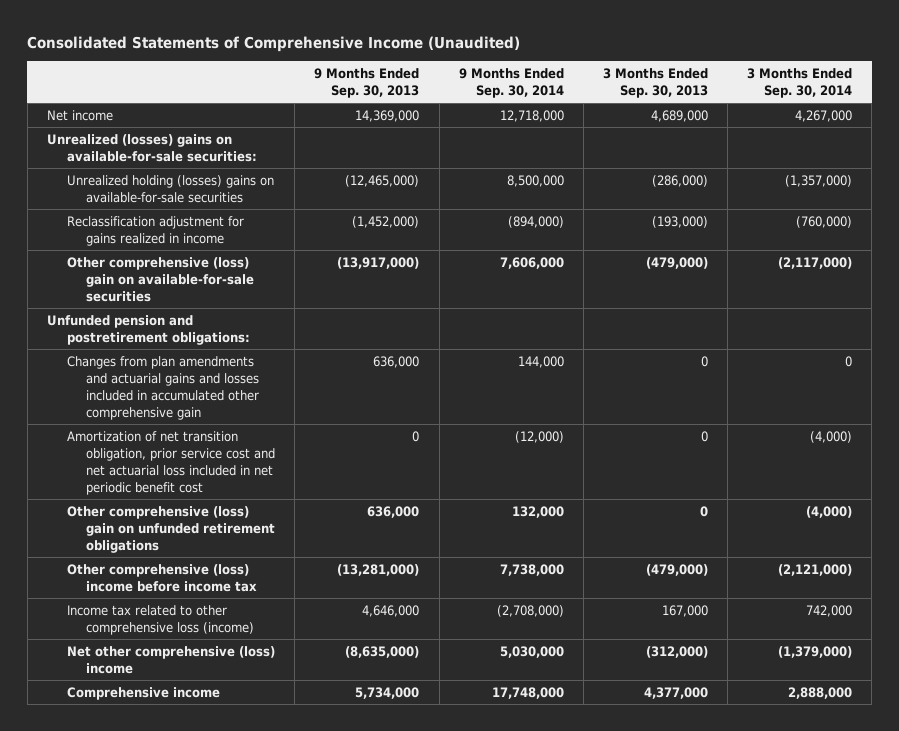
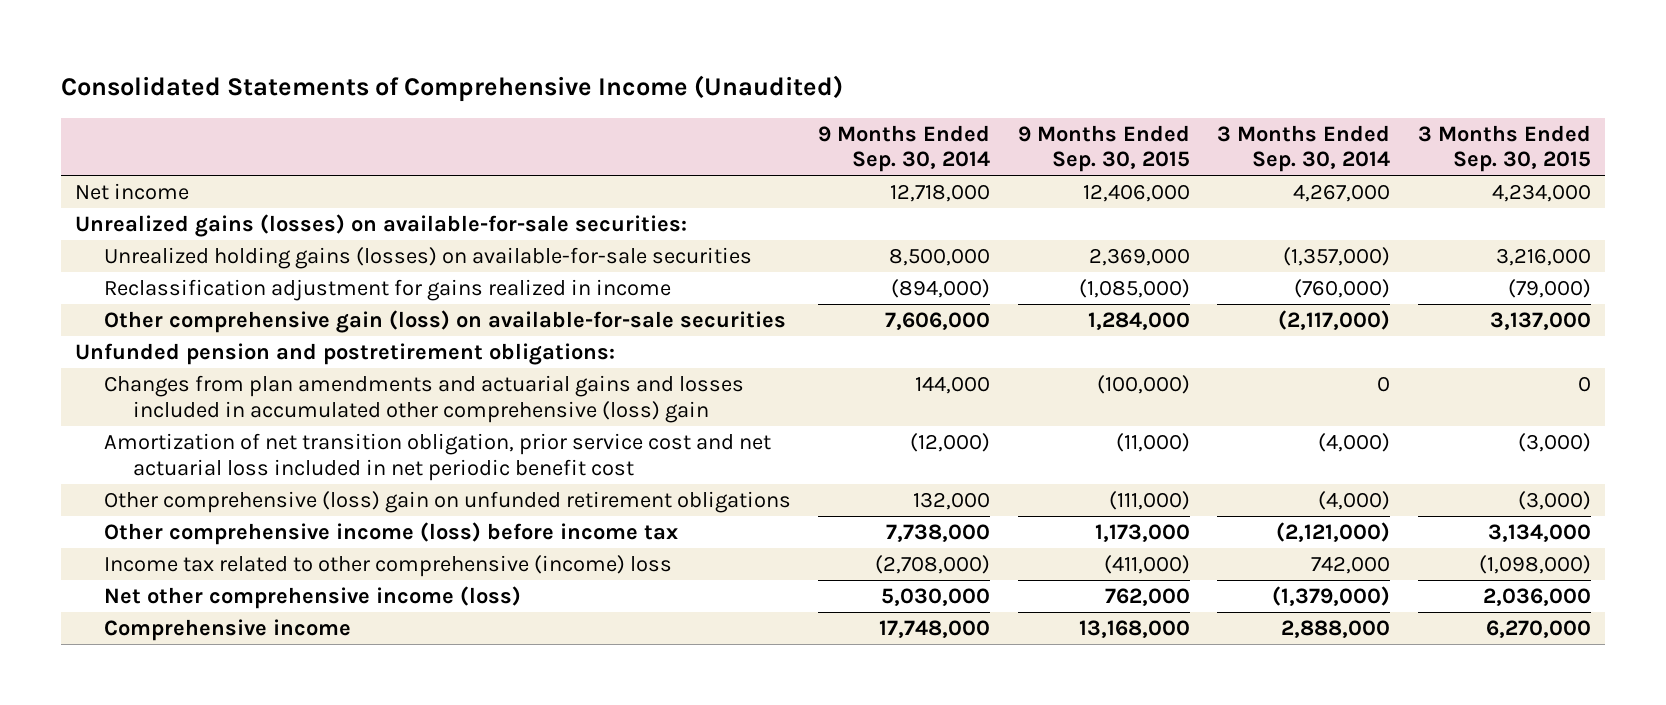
- | 9 Months Ended Sep. 30, 2013 | 9 Months Ended Sep. 30, 2014 | 3 Months Ended Sep. 30, 2013 | 3 Months Ended Sep. 30, 2014
+ | 9 Months Ended Sep. 30, 2014 | 9 Months Ended Sep. 30, 2015 | 3 Months Ended Sep. 30, 2014 | 3 Months Ended Sep. 30, 2015
- Unrealized (losses) gains on available-for-sale securities:
- Unrealized holding (losses) gains on available-for-sale securities | (12,465,000) | 8,500,000 | (286,000) | (1,357,000)
+ Unrealized gains (losses) on available-for-sale securities:
+ Unrealized holding gains (losses) on available-for-sale securities | 8,500,000 | 2,369,000 | (1,357,000) | 3,216,000
- Other comprehensive (loss) gain on available-for-sale securities | (13,917,000) | 7,606,000 | (479,000) | (2,117,000)
+ Other comprehensive gain (loss) on available-for-sale securities | 7,606,000 | 1,284,000 | (2,117,000) | 3,137,000
- Changes from plan amendments and actuarial gains and losses included in accumulated other comprehensive gain | 636,000 | 144,000 | 0 | 0
+ Changes from plan amendments and actuarial gains and losses included in accumulated other comprehensive (loss) gain | 144,000 | (100,000) | 0 | 0
- Other comprehensive (loss) income before income tax | (13,281,000) | 7,738,000 | (479,000) | (2,121,000)
- Income tax related to other comprehensive loss (income) | 4,646,000 | (2,708,000) | 167,000 | 742,000
- Net other comprehensive (loss) income | (8,635,000) | 5,030,000 | (312,000) | (1,379,000)
+ Other comprehensive income (loss) before income tax | 7,738,000 | 1,173,000 | (2,121,000) | 3,134,000
+ Income tax related to other comprehensive (income) loss | (2,708,000) | (411,000) | 742,000 | (1,098,000)
+ Net other comprehensive income (loss) | 5,030,000 | 762,000 | (1,379,000) | 2,036,000

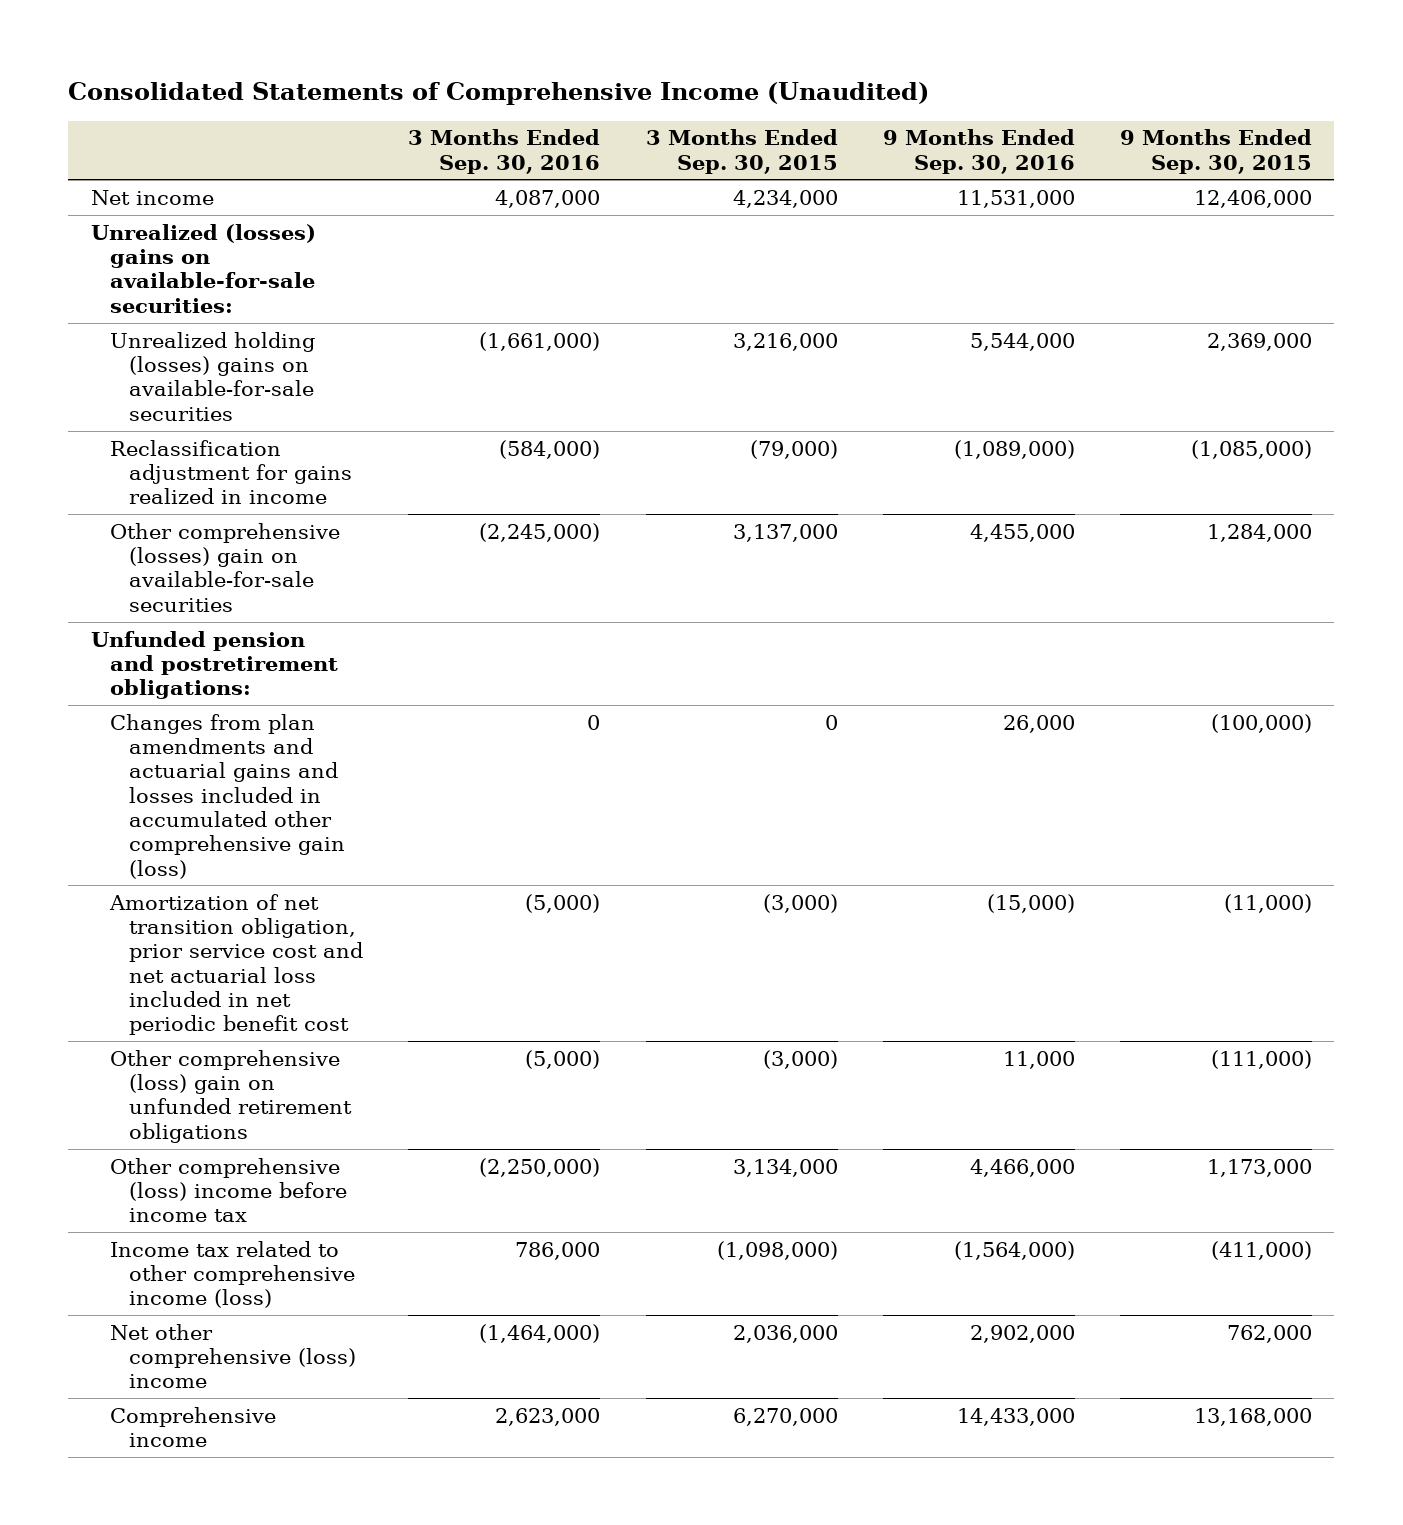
- | 9 Months Ended Sep. 30, 2014 | 9 Months Ended Sep. 30, 2015 | 3 Months Ended Sep. 30, 2014 | 3 Months Ended Sep. 30, 2015
+ | 3 Months Ended Sep. 30, 2016 | 3 Months Ended Sep. 30, 2015 | 9 Months Ended Sep. 30, 2016 | 9 Months Ended Sep. 30, 2015
- Unrealized gains (losses) on available-for-sale securities:
- Unrealized holding gains (losses) on available-for-sale securities | 8,500,000 | 2,369,000 | (1,357,000) | 3,216,000
+ Unrealized (losses) gains on available-for-sale securities:
+ Unrealized holding (losses) gains on available-for-sale securities | (1,661,000) | 3,216,000 | 5,544,000 | 2,369,000
- Other comprehensive gain (loss) on available-for-sale securities | 7,606,000 | 1,284,000 | (2,117,000) | 3,137,000
+ Other comprehensive (losses) gain on available-for-sale securities | (2,245,000) | 3,137,000 | 4,455,000 | 1,284,000
- Changes from plan amendments and actuarial gains and losses included in accumulated other comprehensive (loss) gain | 144,000 | (100,000) | 0 | 0
+ Changes from plan amendments and actuarial gains and losses included in accumulated other comprehensive gain (loss) | 0 | 0 | 26,000 | (100,000)
- Other comprehensive income (loss) before income tax | 7,738,000 | 1,173,000 | (2,121,000) | 3,134,000
- Income tax related to other comprehensive (income) loss | (2,708,000) | (411,000) | 742,000 | (1,098,000)
- Net other comprehensive income (loss) | 5,030,000 | 762,000 | (1,379,000) | 2,036,000
+ Other comprehensive (loss) income before income tax | (2,250,000) | 3,134,000 | 4,466,000 | 1,173,000
+ Income tax related to other comprehensive income (loss) | 786,000 | (1,098,000) | (1,564,000) | (411,000)
+ Net other comprehensive (loss) income | (1,464,000) | 2,036,000 | 2,902,000 | 762,000

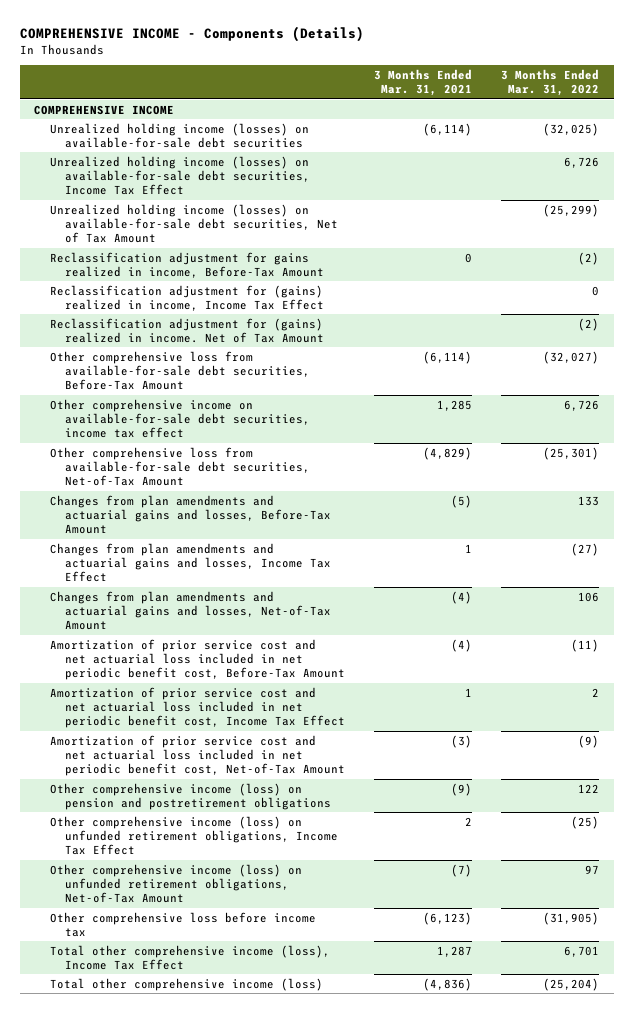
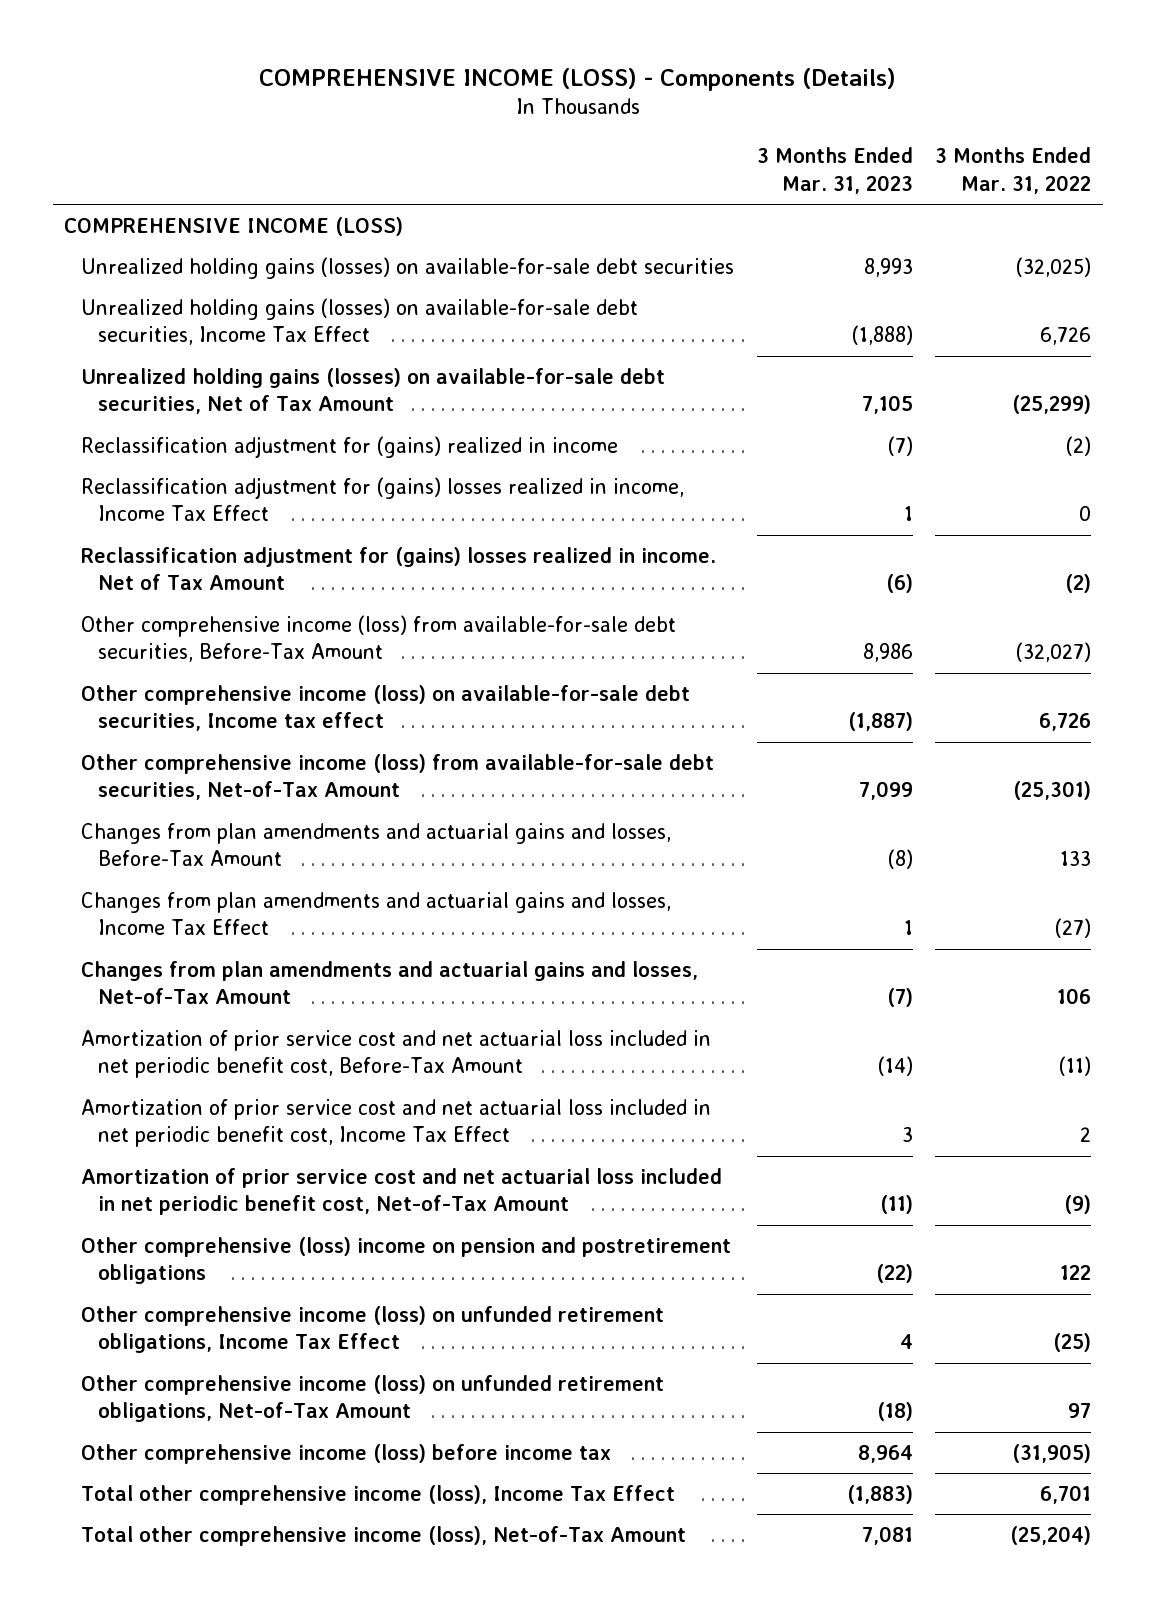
- COMPREHENSIVE INCOME - Components (Details)
+ COMPREHENSIVE INCOME (LOSS) - Components (Details)
- | 3 Months Ended Mar. 31, 2021 | 3 Months Ended Mar. 31, 2022
+ | 3 Months Ended Mar. 31, 2023 | 3 Months Ended Mar. 31, 2022
- COMPREHENSIVE INCOME
- Unrealized holding income (losses) on available-for-sale debt securities | (6,114) | (32,025)
- Unrealized holding income (losses) on available-for-sale debt securities, Income Tax Effect | | 6,726
- Unrealized holding income (losses) on available-for-sale debt securities, Net of Tax Amount | | (25,299)
- Reclassification adjustment for gains realized in income, Before-Tax Amount | 0 | (2)
- Reclassification adjustment for (gains) realized in income, Income Tax Effect | | 0
- Reclassification adjustment for (gains) realized in income. Net of Tax Amount | | (2)
- Other comprehensive loss from available-for-sale debt securities, Before-Tax Amount | (6,114) | (32,027)
- Other comprehensive income on available-for-sale debt securities, income tax effect | 1,285 | 6,726
- Other comprehensive loss from available-for-sale debt securities, Net-of-Tax Amount | (4,829) | (25,301)
+ COMPREHENSIVE INCOME (LOSS)
+ Unrealized holding gains (losses) on available-for-sale debt securities | 8,993 | (32,025)
+ Unrealized holding gains (losses) on available-for-sale debt securities, Income Tax Effect | (1,888) | 6,726
+ Unrealized holding gains (losses) on available-for-sale debt securities, Net of Tax Amount | 7,105 | (25,299)
+ Reclassification adjustment for (gains) realized in income | (7) | (2)
+ Reclassification adjustment for (gains) losses realized in income, Income Tax Effect | 1 | 0
+ Reclassification adjustment for (gains) losses realized in income. Net of Tax Amount | (6) | (2)
+ Other comprehensive income (loss) from available-for-sale debt securities, Before-Tax Amount | 8,986 | (32,027)
+ Other comprehensive income (loss) on available-for-sale debt securities, Income tax effect | (1,887) | 6,726
+ Other comprehensive income (loss) from available-for-sale debt securities, Net-of-Tax Amount | 7,099 | (25,301)
- Other comprehensive income (loss) on pension and postretirement obligations | (9) | 122
+ Other comprehensive (loss) income on pension and postretirement obligations | (22) | 122
- Other comprehensive loss before income tax | (6,123) | (31,905)
+ Other comprehensive income (loss) before income tax | 8,964 | (31,905)
- Total other comprehensive income (loss) | (4,836) | (25,204)
+ Total other comprehensive income (loss), Net-of-Tax Amount | 7,081 | (25,204)

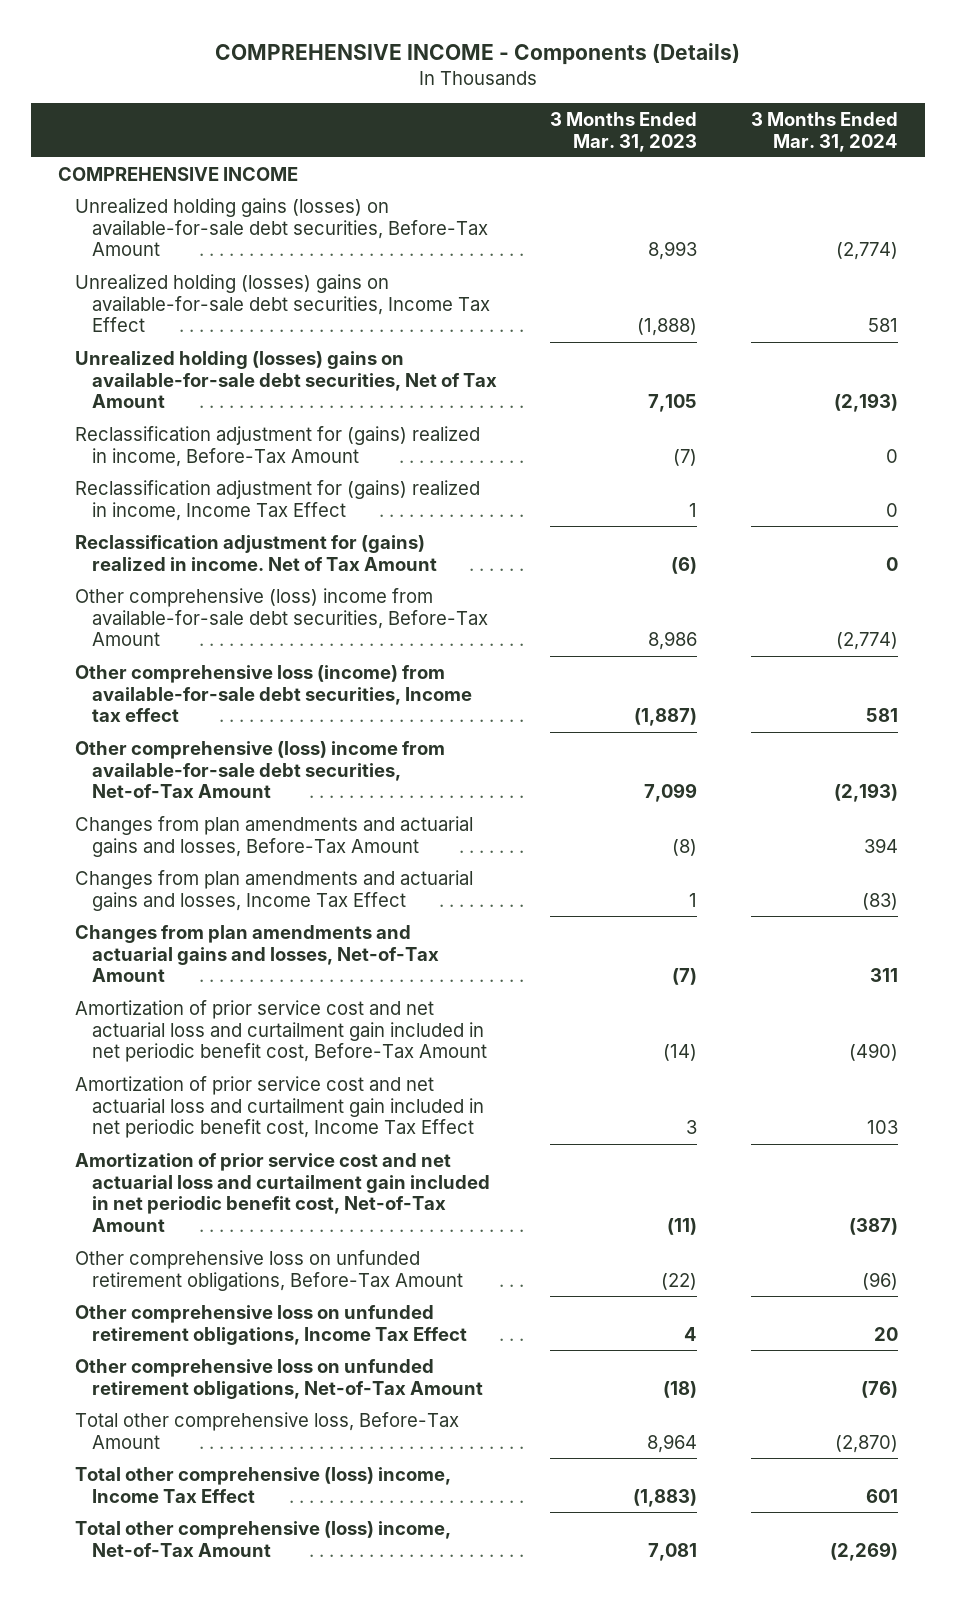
- COMPREHENSIVE INCOME (LOSS) - Components (Details)
+ COMPREHENSIVE INCOME - Components (Details)
- | 3 Months Ended Mar. 31, 2023 | 3 Months Ended Mar. 31, 2022
+ | 3 Months Ended Mar. 31, 2023 | 3 Months Ended Mar. 31, 2024
- COMPREHENSIVE INCOME (LOSS)
- Unrealized holding gains (losses) on available-for-sale debt securities | 8,993 | (32,025)
- Unrealized holding gains (losses) on available-for-sale debt securities, Income Tax Effect | (1,888) | 6,726
- Unrealized holding gains (losses) on available-for-sale debt securities, Net of Tax Amount | 7,105 | (25,299)
- Reclassification adjustment for (gains) realized in income | (7) | (2)
- Reclassification adjustment for (gains) losses realized in income, Income Tax Effect | 1 | 0
- Reclassification adjustment for (gains) losses realized in income. Net of Tax Amount | (6) | (2)
- Other comprehensive income (loss) from available-for-sale debt securities, Before-Tax Amount | 8,986 | (32,027)
- Other comprehensive income (loss) on available-for-sale debt securities, Income tax effect | (1,887) | 6,726
- Other comprehensive income (loss) from available-for-sale debt securities, Net-of-Tax Amount | 7,099 | (25,301)
+ COMPREHENSIVE INCOME
+ Unrealized holding gains (losses) on available-for-sale debt securities, Before-Tax Amount | 8,993 | (2,774)
+ Unrealized holding (losses) gains on available-for-sale debt securities, Income Tax Effect | (1,888) | 581
+ Unrealized holding (losses) gains on available-for-sale debt securities, Net of Tax Amount | 7,105 | (2,193)
+ Reclassification adjustment for (gains) realized in income, Before-Tax Amount | (7) | 0
+ Reclassification adjustment for (gains) realized in income, Income Tax Effect | 1 | 0
+ Reclassification adjustment for (gains) realized in income. Net of Tax Amount | (6) | 0
+ Other comprehensive (loss) income from available-for-sale debt securities, Before-Tax Amount | 8,986 | (2,774)
+ Other comprehensive loss (income) from available-for-sale debt securities, Income tax effect | (1,887) | 581
+ Other comprehensive (loss) income from available-for-sale debt securities, Net-of-Tax Amount | 7,099 | (2,193)
- Amortization of prior service cost and net actuarial loss included in net periodic benefit cost, Before-Tax Amount | (14) | (11)
- Amortization of prior service cost and net actuarial loss included in net periodic benefit cost, Income Tax Effect | 3 | 2
- Amortization of prior service cost and net actuarial loss included in net periodic benefit cost, Net-of-Tax Amount | (11) | (9)
- Other comprehensive (loss) income on pension and postretirement obligations | (22) | 122
- Other comprehensive income (loss) on unfunded retirement obligations, Income Tax Effect | 4 | (25)
- Other comprehensive income (loss) on unfunded retirement obligations, Net-of-Tax Amount | (18) | 97
- Other comprehensive income (loss) before income tax | 8,964 | (31,905)
- Total other comprehensive income (loss), Income Tax Effect | (1,883) | 6,701
- Total other comprehensive income (loss), Net-of-Tax Amount | 7,081 | (25,204)
+ Amortization of prior service cost and net actuarial loss and curtailment gain included in net periodic benefit cost, Before-Tax Amount | (14) | (490)
+ Amortization of prior service cost and net actuarial loss and curtailment gain included in net periodic benefit cost, Income Tax Effect | 3 | 103
+ Amortization of prior service cost and net actuarial loss and curtailment gain included in net periodic benefit cost, Net-of-Tax Amount | (11) | (387)
+ Other comprehensive loss on unfunded retirement obligations, Before-Tax Amount | (22) | (96)
+ Other comprehensive loss on unfunded retirement obligations, Income Tax Effect | 4 | 20
+ Other comprehensive loss on unfunded retirement obligations, Net-of-Tax Amount | (18) | (76)
+ Total other comprehensive loss, Before-Tax Amount | 8,964 | (2,870)
+ Total other comprehensive (loss) income, Income Tax Effect | (1,883) | 601
+ Total other comprehensive (loss) income, Net-of-Tax Amount | 7,081 | (2,269)

